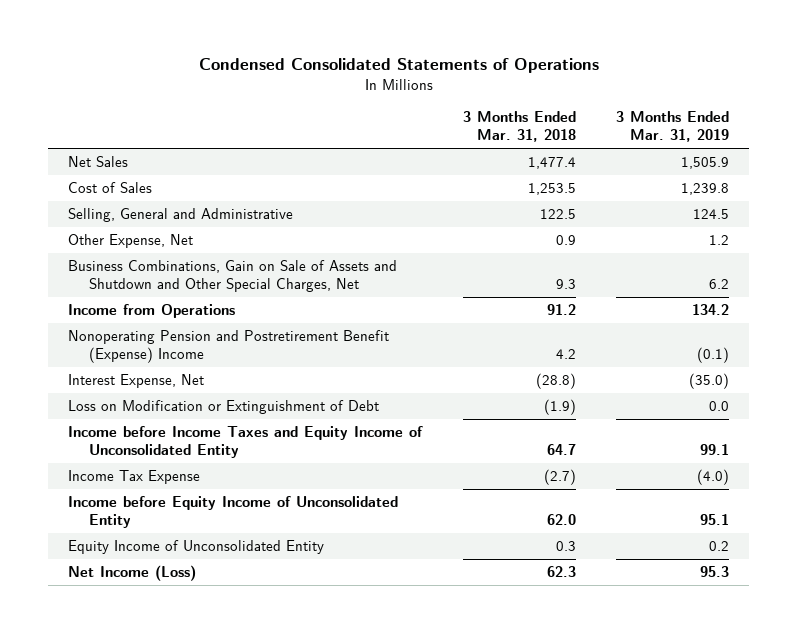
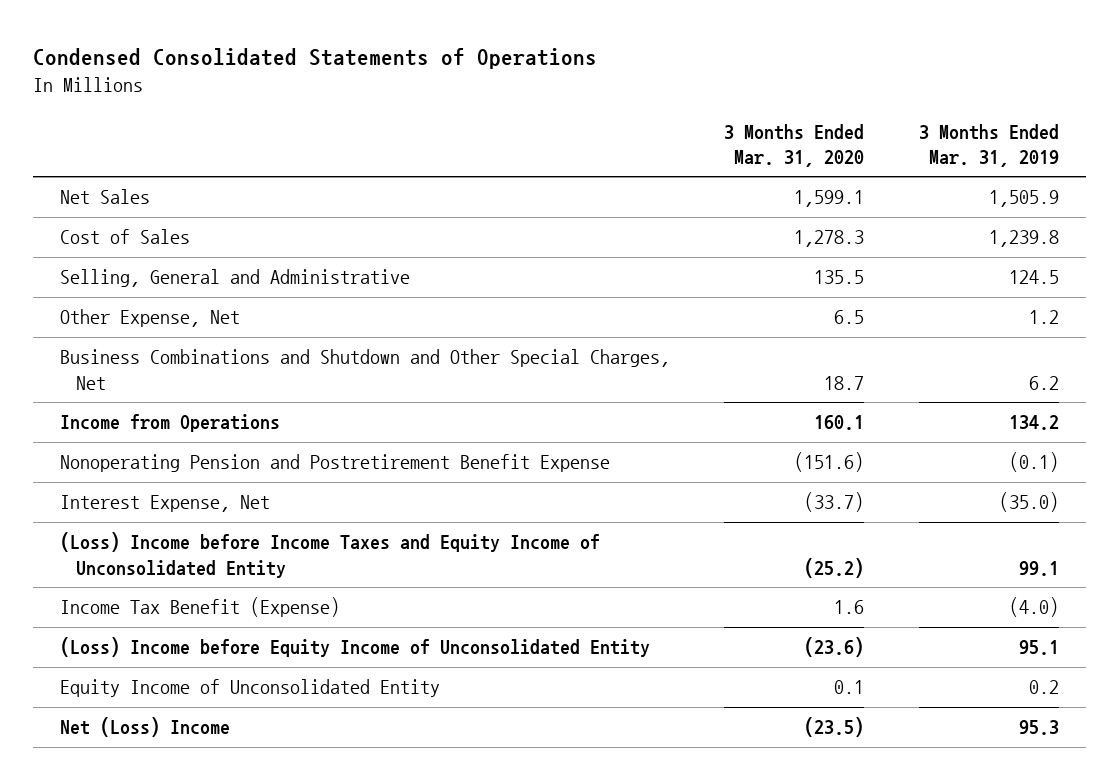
- | 3 Months Ended Mar. 31, 2018 | 3 Months Ended Mar. 31, 2019
+ | 3 Months Ended Mar. 31, 2020 | 3 Months Ended Mar. 31, 2019
- Business Combinations, Gain on Sale of Assets and Shutdown and Other Special Charges, Net | 9.3 | 6.2
+ Business Combinations and Shutdown and Other Special Charges, Net | 18.7 | 6.2
- Nonoperating Pension and Postretirement Benefit (Expense) Income | 4.2 | (0.1)
+ Nonoperating Pension and Postretirement Benefit Expense | (151.6) | (0.1)
- Loss on Modification or Extinguishment of Debt | (1.9) | 0.0
- Income before Income Taxes and Equity Income of Unconsolidated Entity | 64.7 | 99.1
- Income Tax Expense | (2.7) | (4.0)
- Income before Equity Income of Unconsolidated Entity | 62.0 | 95.1
+ (Loss) Income before Income Taxes and Equity Income of Unconsolidated Entity | (25.2) | 99.1
+ Income Tax Benefit (Expense) | 1.6 | (4.0)
+ (Loss) Income before Equity Income of Unconsolidated Entity | (23.6) | 95.1
- Net Income (Loss) | 62.3 | 95.3
+ Net (Loss) Income | (23.5) | 95.3

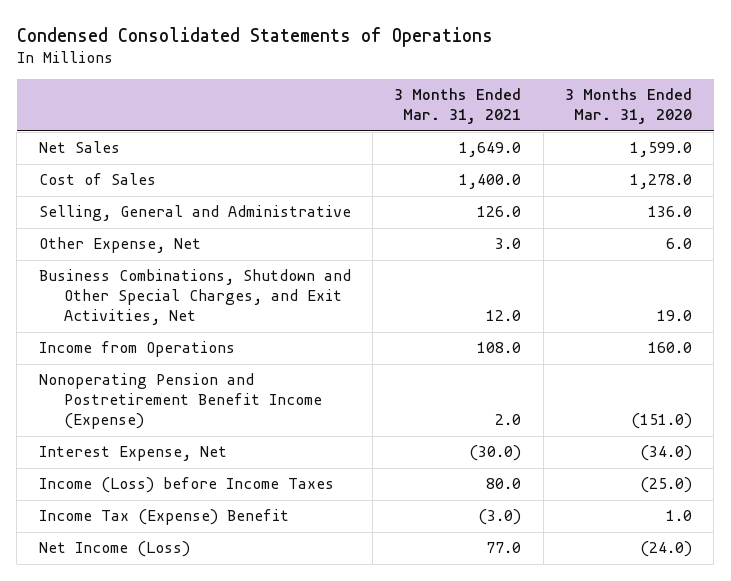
- | 3 Months Ended Mar. 31, 2020 | 3 Months Ended Mar. 31, 2019
+ | 3 Months Ended Mar. 31, 2021 | 3 Months Ended Mar. 31, 2020
- Net Sales | 1,599.1 | 1,505.9
- Cost of Sales | 1,278.3 | 1,239.8
- Selling, General and Administrative | 135.5 | 124.5
- Other Expense, Net | 6.5 | 1.2
- Business Combinations and Shutdown and Other Special Charges, Net | 18.7 | 6.2
- Income from Operations | 160.1 | 134.2
- Nonoperating Pension and Postretirement Benefit Expense | (151.6) | (0.1)
- Interest Expense, Net | (33.7) | (35.0)
- (Loss) Income before Income Taxes and Equity Income of Unconsolidated Entity | (25.2) | 99.1
- Income Tax Benefit (Expense) | 1.6 | (4.0)
- (Loss) Income before Equity Income of Unconsolidated Entity | (23.6) | 95.1
- Equity Income of Unconsolidated Entity | 0.1 | 0.2
- Net (Loss) Income | (23.5) | 95.3
+ Net Sales | 1,649.0 | 1,599.0
+ Cost of Sales | 1,400.0 | 1,278.0
+ Selling, General and Administrative | 126.0 | 136.0
+ Other Expense, Net | 3.0 | 6.0
+ Business Combinations, Shutdown and Other Special Charges, and Exit Activities, Net | 12.0 | 19.0
+ Income from Operations | 108.0 | 160.0
+ Nonoperating Pension and Postretirement Benefit Income (Expense) | 2.0 | (151.0)
+ Interest Expense, Net | (30.0) | (34.0)
+ Income (Loss) before Income Taxes | 80.0 | (25.0)
+ Income Tax (Expense) Benefit | (3.0) | 1.0
+ Net Income (Loss) | 77.0 | (24.0)

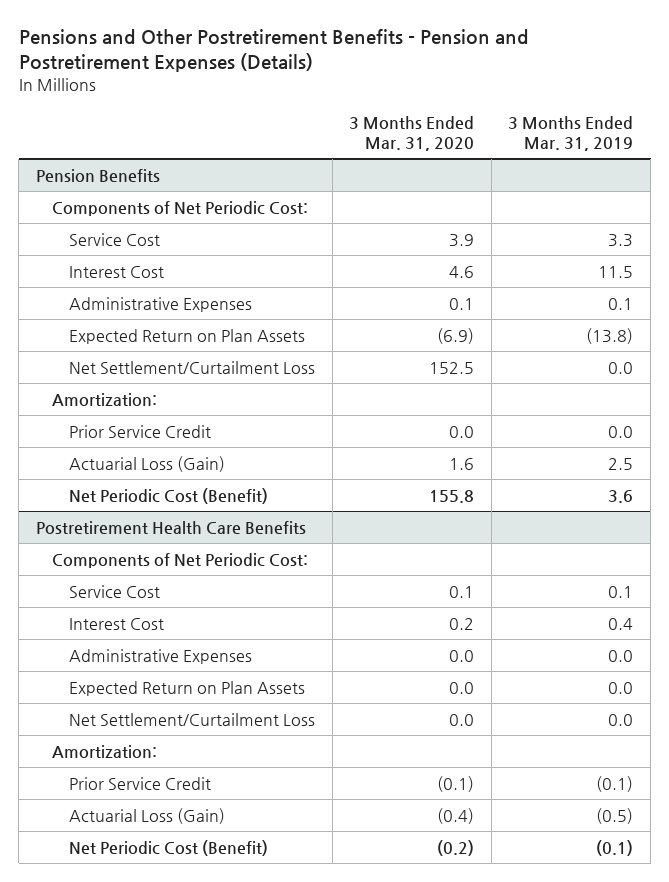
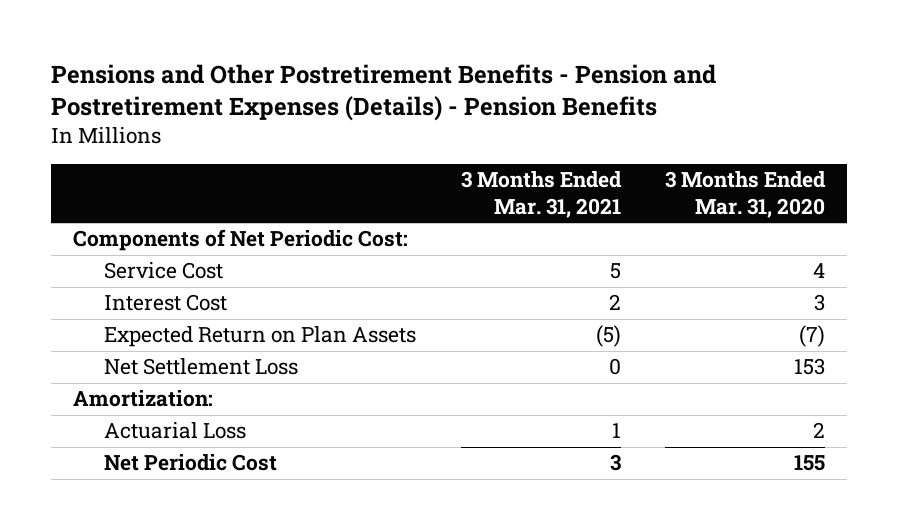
- Pensions and Other Postretirement Benefits - Pension and Postretirement Expenses (Details)
+ Pensions and Other Postretirement Benefits - Pension and Postretirement Expenses (Details) - Pension Benefits
- | 3 Months Ended Mar. 31, 2020 | 3 Months Ended Mar. 31, 2019
+ | 3 Months Ended Mar. 31, 2021 | 3 Months Ended Mar. 31, 2020
- Pension Benefits
- Service Cost | 3.9 | 3.3
- Interest Cost | 4.6 | 11.5
- Administrative Expenses | 0.1 | 0.1
- Expected Return on Plan Assets | (6.9) | (13.8)
- Net Settlement/Curtailment Loss | 152.5 | 0.0
- Amortization:
- Prior Service Credit | 0.0 | 0.0
- Actuarial Loss (Gain) | 1.6 | 2.5
- Net Periodic Cost (Benefit) | 155.8 | 3.6
- Postretirement Health Care Benefits
- Components of Net Periodic Cost:
- Service Cost | 0.1 | 0.1
- Interest Cost | 0.2 | 0.4
- Administrative Expenses | 0.0 | 0.0
- Expected Return on Plan Assets | 0.0 | 0.0
- Net Settlement/Curtailment Loss | 0.0 | 0.0
+ Service Cost | 5 | 4
+ Interest Cost | 2 | 3
+ Expected Return on Plan Assets | (5) | (7)
+ Net Settlement Loss | 0 | 153
- Prior Service Credit | (0.1) | (0.1)
- Actuarial Loss (Gain) | (0.4) | (0.5)
- Net Periodic Cost (Benefit) | (0.2) | (0.1)
+ Actuarial Loss | 1 | 2
+ Net Periodic Cost | 3 | 155

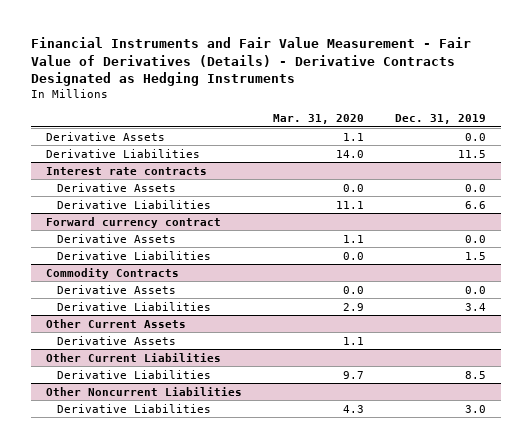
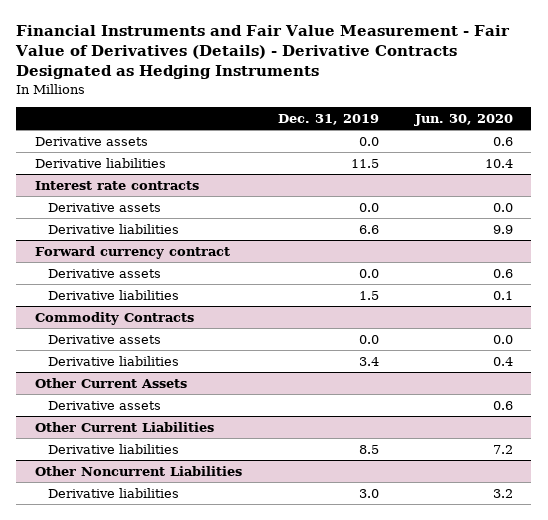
- | Mar. 31, 2020 | Dec. 31, 2019
+ | Dec. 31, 2019 | Jun. 30, 2020
- Derivative Assets | 1.1 | 0.0
- Derivative Liabilities | 14.0 | 11.5
+ Derivative assets | 0.0 | 0.6
+ Derivative liabilities | 11.5 | 10.4
@ Interest rate contracts
- Derivative Assets | 0.0 | 0.0
- Derivative Liabilities | 11.1 | 6.6
+ Derivative assets | 0.0 | 0.0
+ Derivative liabilities | 6.6 | 9.9
@ Forward currency contract
- Derivative Assets | 1.1 | 0.0
- Derivative Liabilities | 0.0 | 1.5
+ Derivative assets | 0.0 | 0.6
+ Derivative liabilities | 1.5 | 0.1
@ Commodity Contracts
- Derivative Assets | 0.0 | 0.0
- Derivative Liabilities | 2.9 | 3.4
+ Derivative assets | 0.0 | 0.0
+ Derivative liabilities | 3.4 | 0.4
@ Other Current Assets
- Derivative Assets | 1.1 |
+ Derivative assets | | 0.6
@ Other Current Liabilities
- Derivative Liabilities | 9.7 | 8.5
+ Derivative liabilities | 8.5 | 7.2
@ Other Noncurrent Liabilities
- Derivative Liabilities | 4.3 | 3.0
+ Derivative liabilities | 3.0 | 3.2

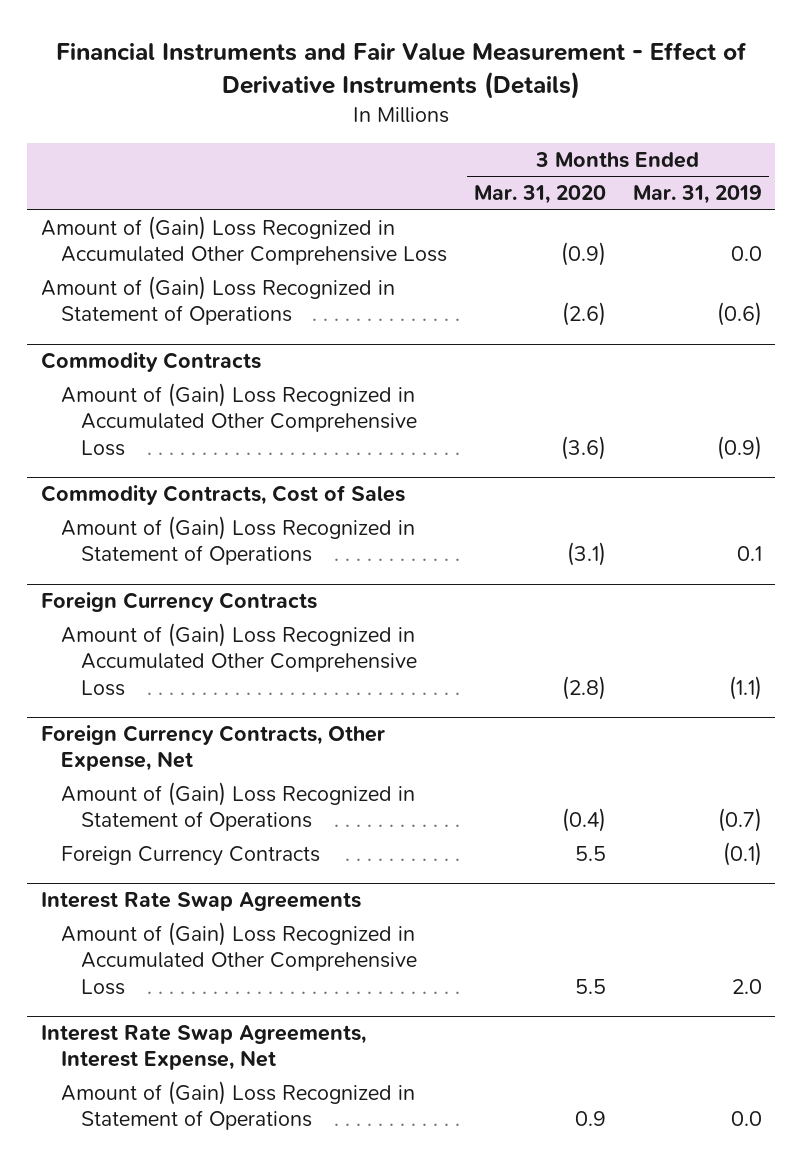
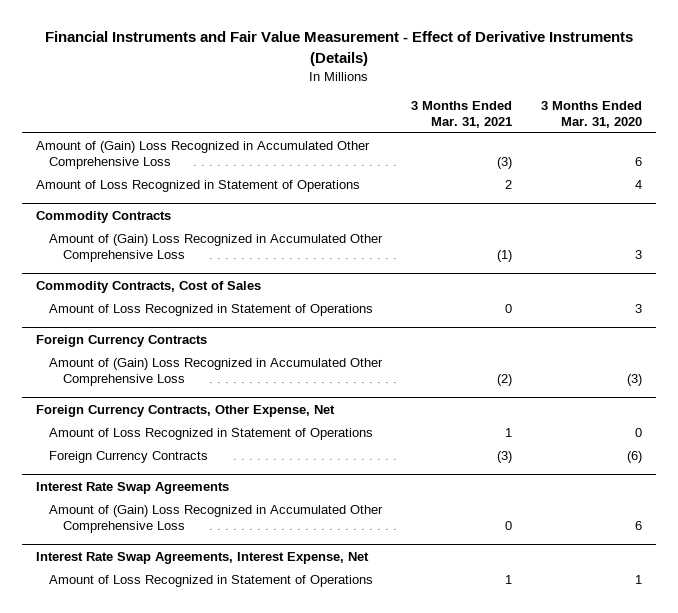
- | 3 Months Ended Mar. 31, 2020 | 3 Months Ended Mar. 31, 2019
+ | 3 Months Ended Mar. 31, 2021 | 3 Months Ended Mar. 31, 2020
- Amount of (Gain) Loss Recognized in Accumulated Other Comprehensive Loss | (0.9) | 0.0
- Amount of (Gain) Loss Recognized in Statement of Operations | (2.6) | (0.6)
+ Amount of (Gain) Loss Recognized in Accumulated Other Comprehensive Loss | (3) | 6
+ Amount of Loss Recognized in Statement of Operations | 2 | 4
@ Commodity Contracts
- Amount of (Gain) Loss Recognized in Accumulated Other Comprehensive Loss | (3.6) | (0.9)
+ Amount of (Gain) Loss Recognized in Accumulated Other Comprehensive Loss | (1) | 3
@ Commodity Contracts, Cost of Sales
- Amount of (Gain) Loss Recognized in Statement of Operations | (3.1) | 0.1
+ Amount of Loss Recognized in Statement of Operations | 0 | 3
@ Foreign Currency Contracts
- Amount of (Gain) Loss Recognized in Accumulated Other Comprehensive Loss | (2.8) | (1.1)
+ Amount of (Gain) Loss Recognized in Accumulated Other Comprehensive Loss | (2) | (3)
@ Foreign Currency Contracts, Other Expense, Net
- Amount of (Gain) Loss Recognized in Statement of Operations | (0.4) | (0.7)
- Foreign Currency Contracts | 5.5 | (0.1)
+ Amount of Loss Recognized in Statement of Operations | 1 | 0
+ Foreign Currency Contracts | (3) | (6)
@ Interest Rate Swap Agreements
- Amount of (Gain) Loss Recognized in Accumulated Other Comprehensive Loss | 5.5 | 2.0
+ Amount of (Gain) Loss Recognized in Accumulated Other Comprehensive Loss | 0 | 6
@ Interest Rate Swap Agreements, Interest Expense, Net
- Amount of (Gain) Loss Recognized in Statement of Operations | 0.9 | 0.0
+ Amount of Loss Recognized in Statement of Operations | 1 | 1

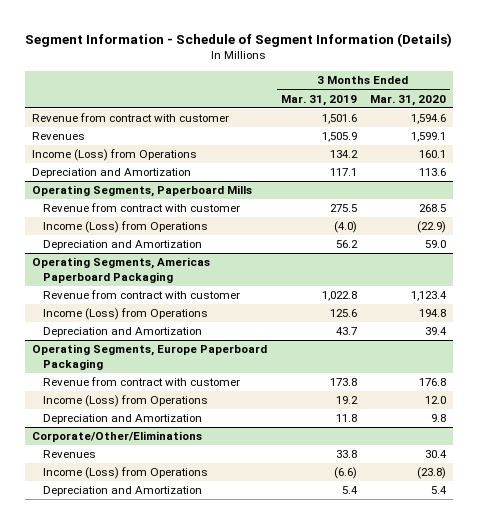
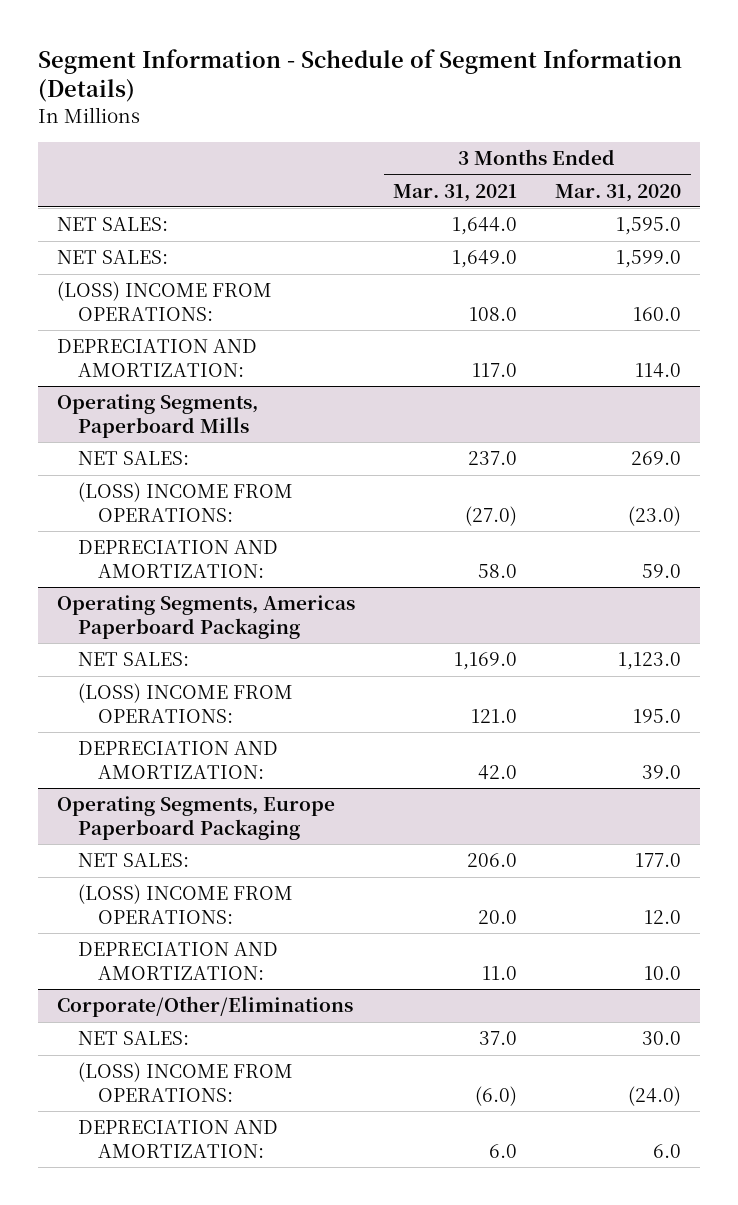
- | 3 Months Ended Mar. 31, 2019 | 3 Months Ended Mar. 31, 2020
+ | 3 Months Ended Mar. 31, 2021 | 3 Months Ended Mar. 31, 2020
- Revenue from contract with customer | 1,501.6 | 1,594.6
- Revenues | 1,505.9 | 1,599.1
- Income (Loss) from Operations | 134.2 | 160.1
- Depreciation and Amortization | 117.1 | 113.6
+ NET SALES: | 1,644.0 | 1,595.0
+ NET SALES: | 1,649.0 | 1,599.0
+ (LOSS) INCOME FROM OPERATIONS: | 108.0 | 160.0
+ DEPRECIATION AND AMORTIZATION: | 117.0 | 114.0
@ Operating Segments, Paperboard Mills
- Revenue from contract with customer | 275.5 | 268.5
- Income (Loss) from Operations | (4.0) | (22.9)
- Depreciation and Amortization | 56.2 | 59.0
+ NET SALES: | 237.0 | 269.0
+ (LOSS) INCOME FROM OPERATIONS: | (27.0) | (23.0)
+ DEPRECIATION AND AMORTIZATION: | 58.0 | 59.0
@ Operating Segments, Americas Paperboard Packaging
- Revenue from contract with customer | 1,022.8 | 1,123.4
- Income (Loss) from Operations | 125.6 | 194.8
- Depreciation and Amortization | 43.7 | 39.4
+ NET SALES: | 1,169.0 | 1,123.0
+ (LOSS) INCOME FROM OPERATIONS: | 121.0 | 195.0
+ DEPRECIATION AND AMORTIZATION: | 42.0 | 39.0
@ Operating Segments, Europe Paperboard Packaging
- Revenue from contract with customer | 173.8 | 176.8
- Income (Loss) from Operations | 19.2 | 12.0
- Depreciation and Amortization | 11.8 | 9.8
+ NET SALES: | 206.0 | 177.0
+ (LOSS) INCOME FROM OPERATIONS: | 20.0 | 12.0
+ DEPRECIATION AND AMORTIZATION: | 11.0 | 10.0
@ Corporate/Other/Eliminations
- Revenues | 33.8 | 30.4
- Income (Loss) from Operations | (6.6) | (23.8)
- Depreciation and Amortization | 5.4 | 5.4
+ NET SALES: | 37.0 | 30.0
+ (LOSS) INCOME FROM OPERATIONS: | (6.0) | (24.0)
+ DEPRECIATION AND AMORTIZATION: | 6.0 | 6.0

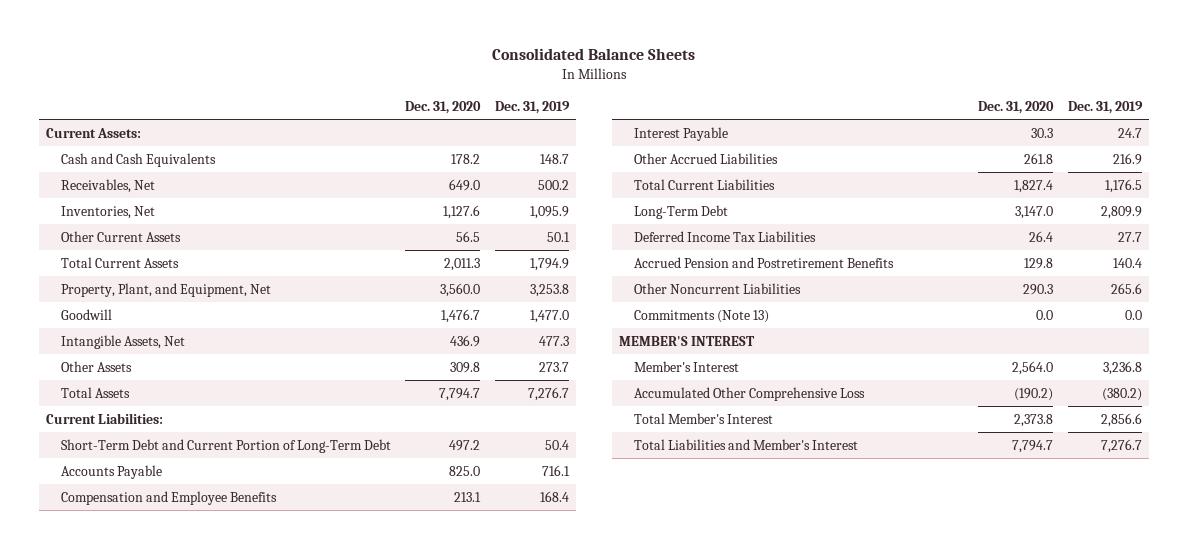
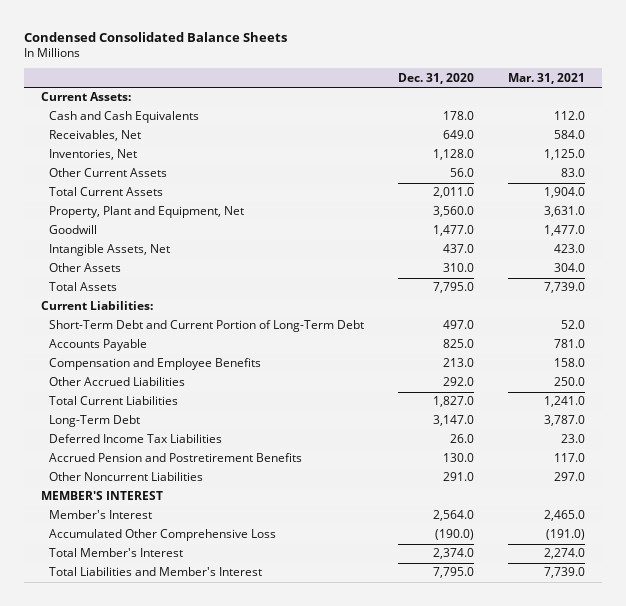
- Consolidated Balance Sheets
+ Condensed Consolidated Balance Sheets
- | Dec. 31, 2020 | Dec. 31, 2019
+ | Dec. 31, 2020 | Mar. 31, 2021
- Cash and Cash Equivalents | 178.2 | 148.7
+ Cash and Cash Equivalents | 178.0 | 112.0
- Inventories, Net | 1,127.6 | 1,095.9
- Other Current Assets | 56.5 | 50.1
- Total Current Assets | 2,011.3 | 1,794.9
- Property, Plant, and Equipment, Net | 3,560.0 | 3,253.8
- Goodwill | 1,476.7 | 1,477.0
- Intangible Assets, Net | 436.9 | 477.3
- Other Assets | 309.8 | 273.7
- Total Assets | 7,794.7 | 7,276.7
+ Inventories, Net | 1,128.0 | 1,125.0
+ Other Current Assets | 56.0 | 83.0
+ Total Current Assets | 2,011.0 | 1,904.0
+ Property, Plant and Equipment, Net | 3,560.0 | 3,631.0
+ Goodwill | 1,477.0 | 1,477.0
+ Intangible Assets, Net | 437.0 | 423.0
+ Other Assets | 310.0 | 304.0
+ Total Assets | 7,795.0 | 7,739.0
- Short-Term Debt and Current Portion of Long-Term Debt | 497.2 | 50.4
+ Short-Term Debt and Current Portion of Long-Term Debt | 497.0 | 52.0
- Compensation and Employee Benefits | 213.1 | 168.4
- Interest Payable | 30.3 | 24.7
- Other Accrued Liabilities | 261.8 | 216.9
- Total Current Liabilities | 1,827.4 | 1,176.5
+ Compensation and Employee Benefits | 213.0 | 158.0
+ Other Accrued Liabilities | 292.0 | 250.0
+ Total Current Liabilities | 1,827.0 | 1,241.0
- Deferred Income Tax Liabilities | 26.4 | 27.7
- Accrued Pension and Postretirement Benefits | 129.8 | 140.4
- Other Noncurrent Liabilities | 290.3 | 265.6
- Commitments (Note 13) | 0.0 | 0.0
+ Deferred Income Tax Liabilities | 26.0 | 23.0
+ Accrued Pension and Postretirement Benefits | 130.0 | 117.0
+ Other Noncurrent Liabilities | 291.0 | 297.0
- Accumulated Other Comprehensive Loss | (190.2) | (380.2)
- Total Member's Interest | 2,373.8 | 2,856.6
- Total Liabilities and Member's Interest | 7,794.7 | 7,276.7
+ Accumulated Other Comprehensive Loss | (190.0) | (191.0)
+ Total Member's Interest | 2,374.0 | 2,274.0
+ Total Liabilities and Member's Interest | 7,795.0 | 7,739.0

